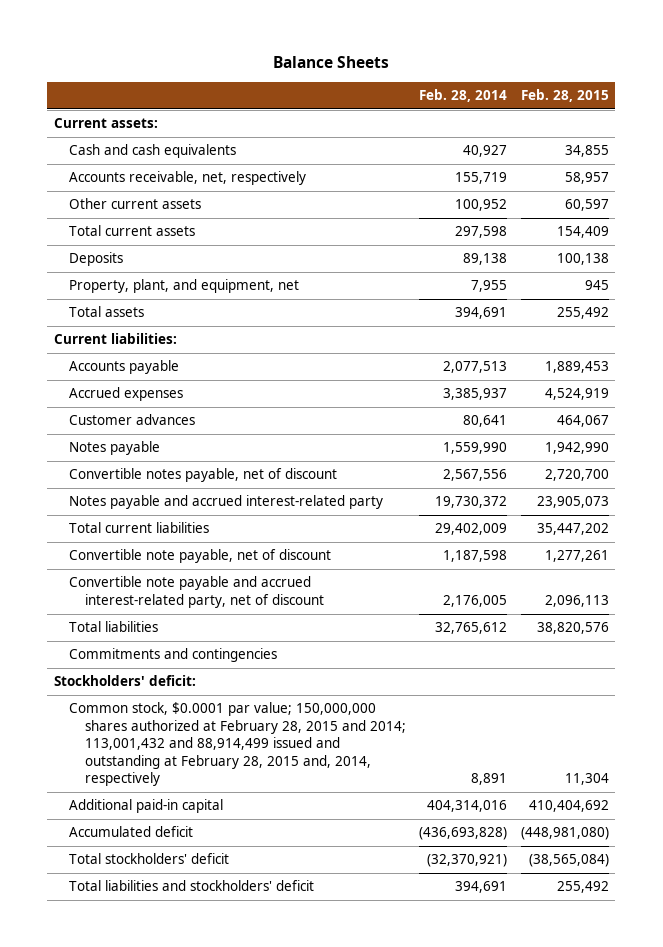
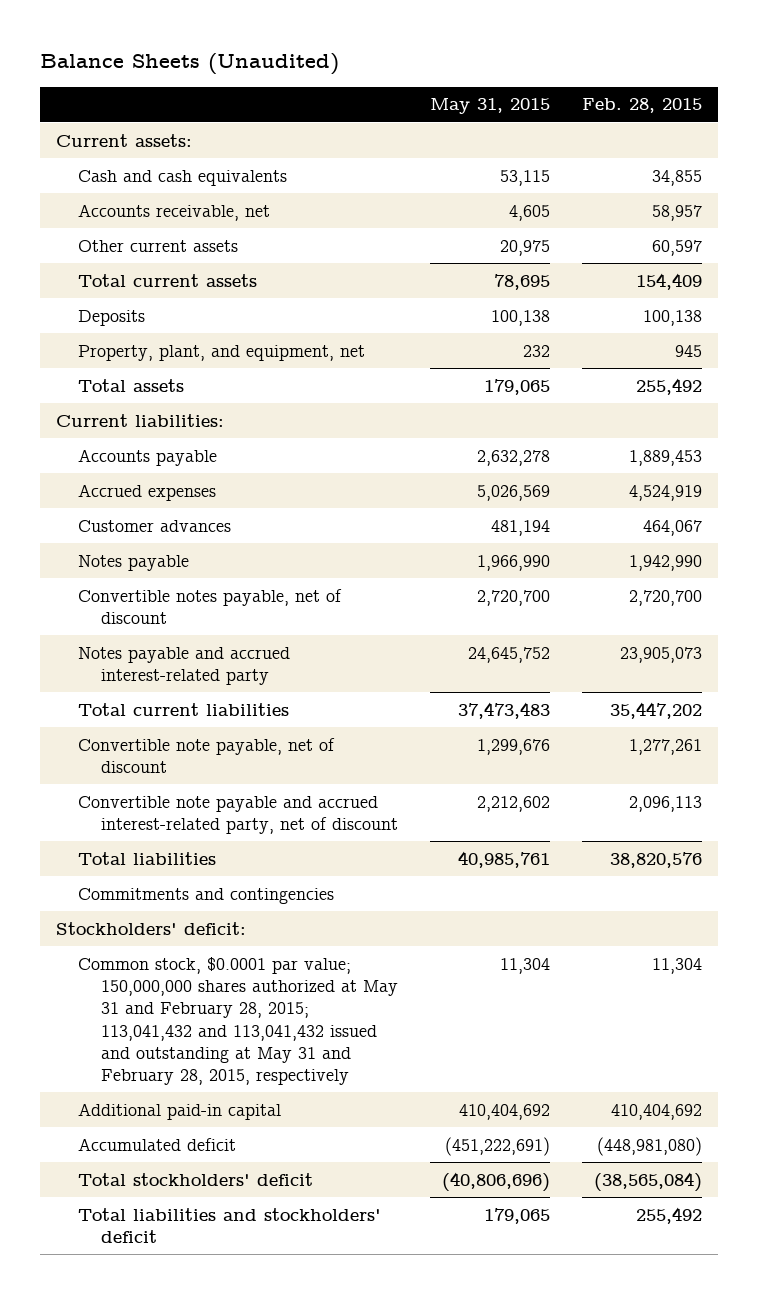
- Balance Sheets
+ Balance Sheets (Unaudited)
- | Feb. 28, 2014 | Feb. 28, 2015
+ | May 31, 2015 | Feb. 28, 2015
- Accounts receivable, net, respectively | 155,719 | 58,957
+ Accounts receivable, net | 4,605 | 58,957
- Common stock, $0.0001 par value; 150,000,000 shares authorized at February 28, 2015 and 2014; 113,001,432 and 88,914,499 issued and outstanding at February 28, 2015 and, 2014, respectively | 8,891 | 11,304
+ Common stock, $0.0001 par value; 150,000,000 shares authorized at May 31 and February 28, 2015; 113,041,432 and 113,041,432 issued and outstanding at May 31 and February 28, 2015, respectively | 11,304 | 11,304

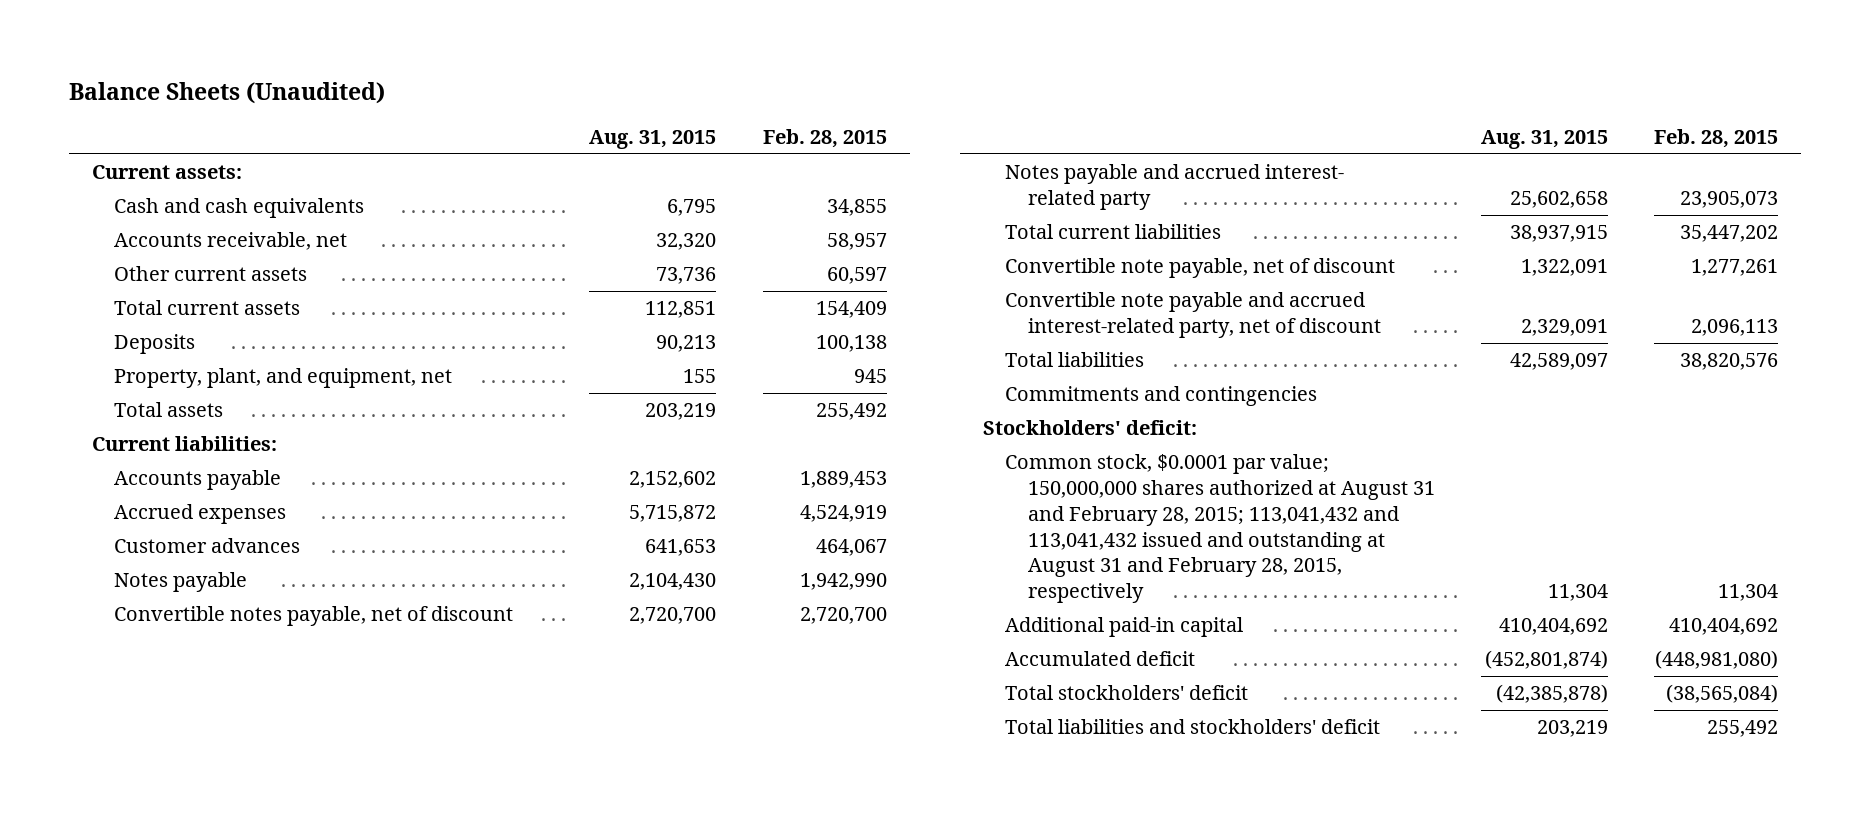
- | May 31, 2015 | Feb. 28, 2015
+ | Aug. 31, 2015 | Feb. 28, 2015
- Notes payable and accrued interest-related party | 24,645,752 | 23,905,073
+ Notes payable and accrued interest- related party | 25,602,658 | 23,905,073
- Common stock, $0.0001 par value; 150,000,000 shares authorized at May 31 and February 28, 2015; 113,041,432 and 113,041,432 issued and outstanding at May 31 and February 28, 2015, respectively | 11,304 | 11,304
+ Common stock, $0.0001 par value; 150,000,000 shares authorized at August 31 and February 28, 2015; 113,041,432 and 113,041,432 issued and outstanding at August 31 and February 28, 2015, respectively | 11,304 | 11,304

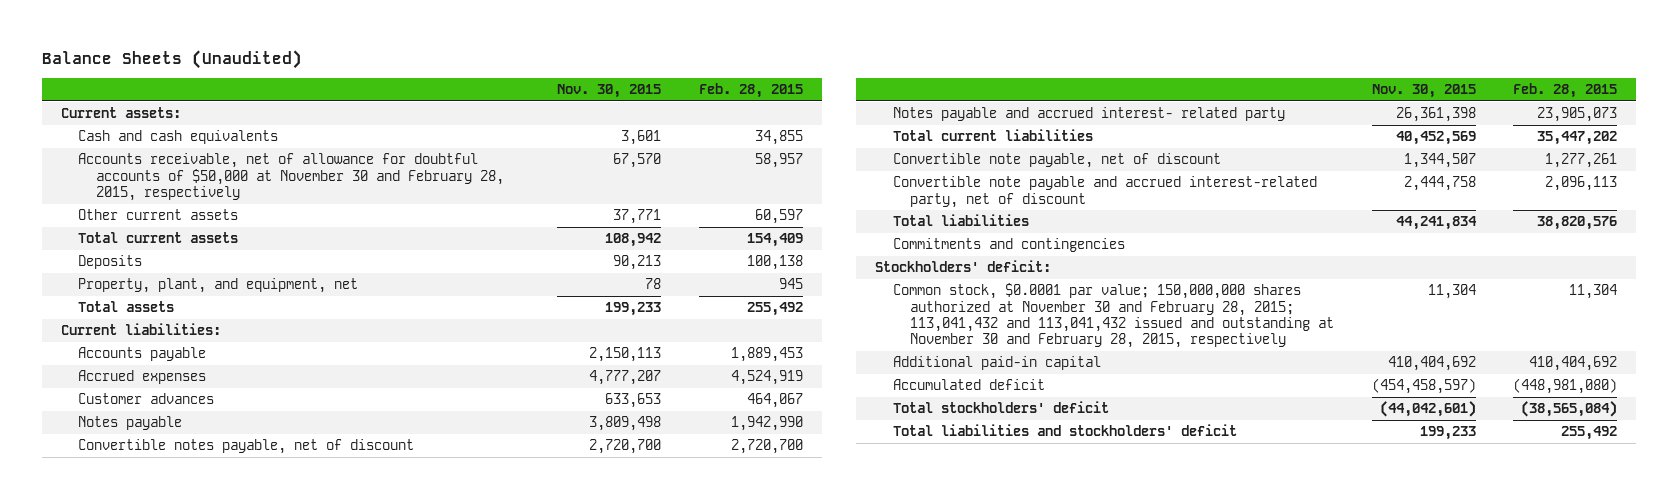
- | Aug. 31, 2015 | Feb. 28, 2015
+ | Nov. 30, 2015 | Feb. 28, 2015
- Accounts receivable, net | 32,320 | 58,957
+ Accounts receivable, net of allowance for doubtful accounts of $50,000 at November 30 and February 28, 2015, respectively | 67,570 | 58,957
- Common stock, $0.0001 par value; 150,000,000 shares authorized at August 31 and February 28, 2015; 113,041,432 and 113,041,432 issued and outstanding at August 31 and February 28, 2015, respectively | 11,304 | 11,304
+ Common stock, $0.0001 par value; 150,000,000 shares authorized at November 30 and February 28, 2015; 113,041,432 and 113,041,432 issued and outstanding at November 30 and February 28, 2015, respectively | 11,304 | 11,304

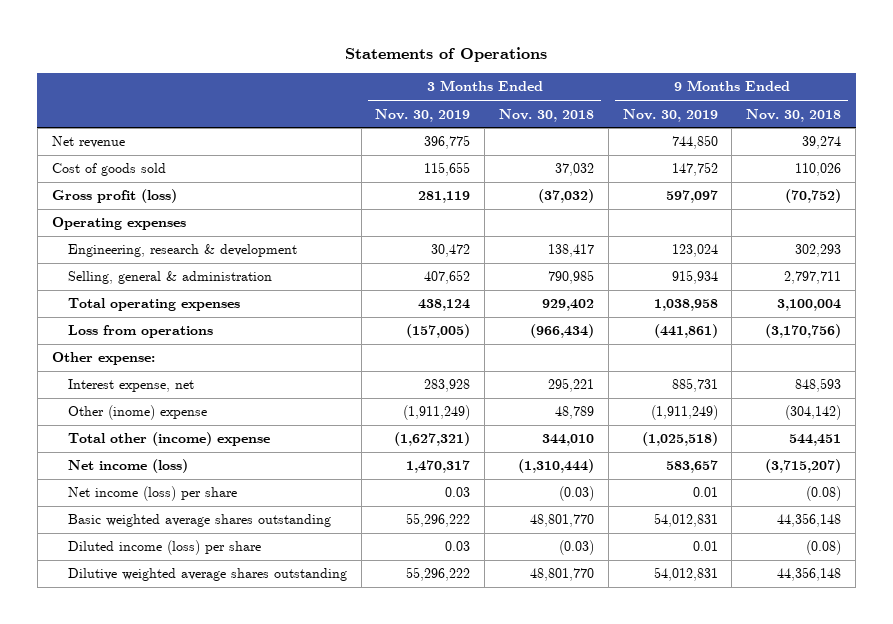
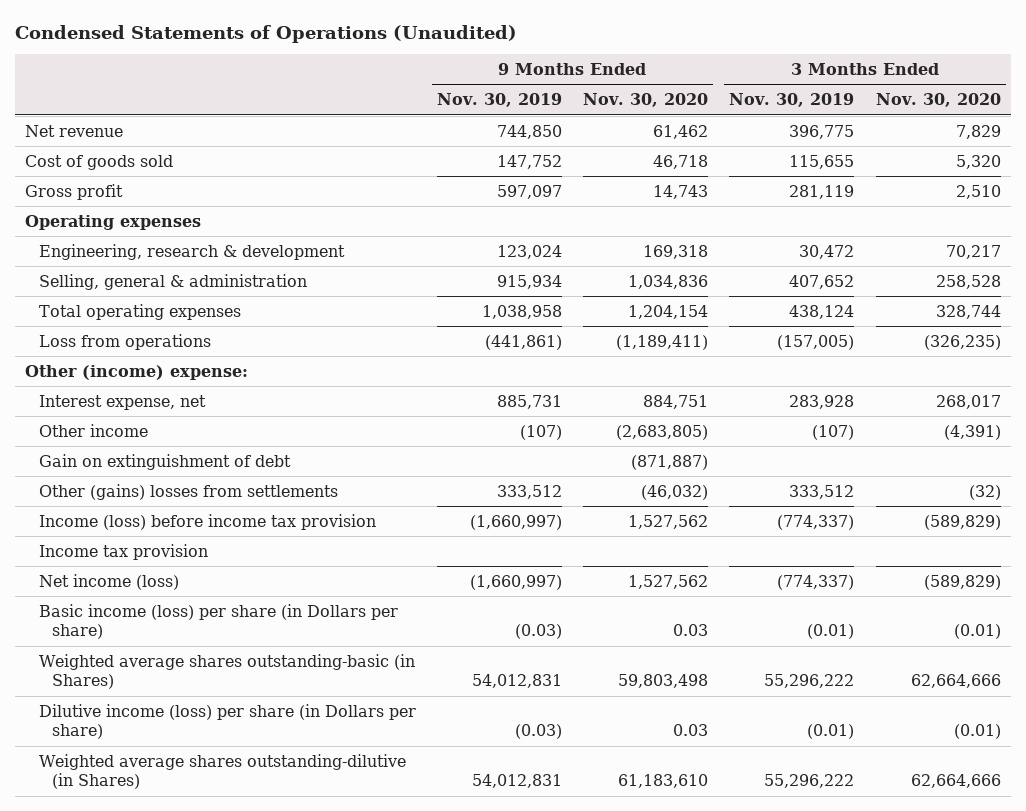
- Statements of Operations
+ Condensed Statements of Operations (Unaudited)
- | 3 Months Ended Nov. 30, 2019 | 3 Months Ended Nov. 30, 2018 | 9 Months Ended Nov. 30, 2019 | 9 Months Ended Nov. 30, 2018
+ | 9 Months Ended Nov. 30, 2019 | 9 Months Ended Nov. 30, 2020 | 3 Months Ended Nov. 30, 2019 | 3 Months Ended Nov. 30, 2020
- Gross profit (loss) | 281,119 | (37,032) | 597,097 | (70,752)
+ Gross profit | 597,097 | 14,743 | 281,119 | 2,510
- Other expense:
+ Other (income) expense:
- Other (inome) expense | (1,911,249) | 48,789 | (1,911,249) | (304,142)
- Total other (income) expense | (1,627,321) | 344,010 | (1,025,518) | 544,451
- Net income (loss) | 1,470,317 | (1,310,444) | 583,657 | (3,715,207)
- Net income (loss) per share | 0.03 | (0.03) | 0.01 | (0.08)
- Basic weighted average shares outstanding | 55,296,222 | 48,801,770 | 54,012,831 | 44,356,148
- Diluted income (loss) per share | 0.03 | (0.03) | 0.01 | (0.08)
- Dilutive weighted average shares outstanding | 55,296,222 | 48,801,770 | 54,012,831 | 44,356,148
+ Other income | (107) | (2,683,805) | (107) | (4,391)
+ Gain on extinguishment of debt | | (871,887) | |
+ Other (gains) losses from settlements | 333,512 | (46,032) | 333,512 | (32)
+ Income (loss) before income tax provision | (1,660,997) | 1,527,562 | (774,337) | (589,829)
+ Income tax provision
+ Net income (loss) | (1,660,997) | 1,527,562 | (774,337) | (589,829)
+ Basic income (loss) per share (in Dollars per share) | (0.03) | 0.03 | (0.01) | (0.01)
+ Weighted average shares outstanding-basic (in Shares) | 54,012,831 | 59,803,498 | 55,296,222 | 62,664,666
+ Dilutive income (loss) per share (in Dollars per share) | (0.03) | 0.03 | (0.01) | (0.01)
+ Weighted average shares outstanding-dilutive (in Shares) | 54,012,831 | 61,183,610 | 55,296,222 | 62,664,666

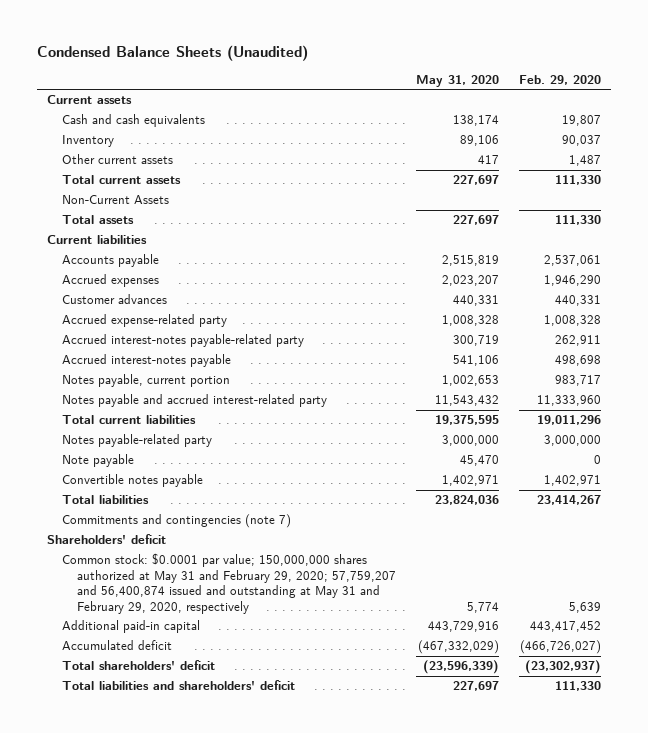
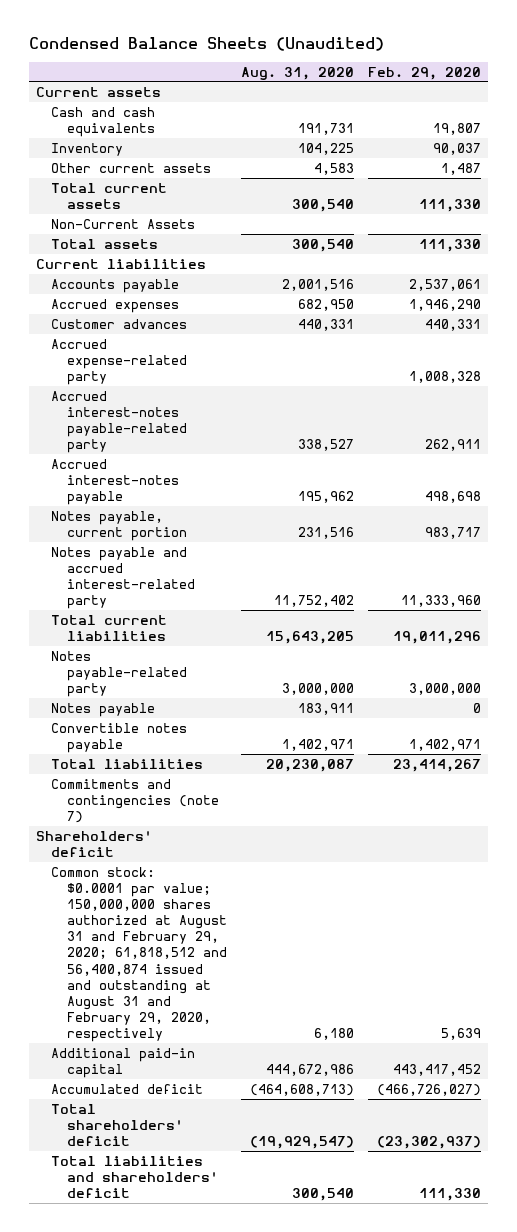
- | May 31, 2020 | Feb. 29, 2020
+ | Aug. 31, 2020 | Feb. 29, 2020
- Note payable | 45,470 | 0
+ Notes payable | 183,911 | 0
- Common stock: $0.0001 par value; 150,000,000 shares authorized at May 31 and February 29, 2020; 57,759,207 and 56,400,874 issued and outstanding at May 31 and February 29, 2020, respectively | 5,774 | 5,639
+ Common stock: $0.0001 par value; 150,000,000 shares authorized at August 31 and February 29, 2020; 61,818,512 and 56,400,874 issued and outstanding at August 31 and February 29, 2020, respectively | 6,180 | 5,639

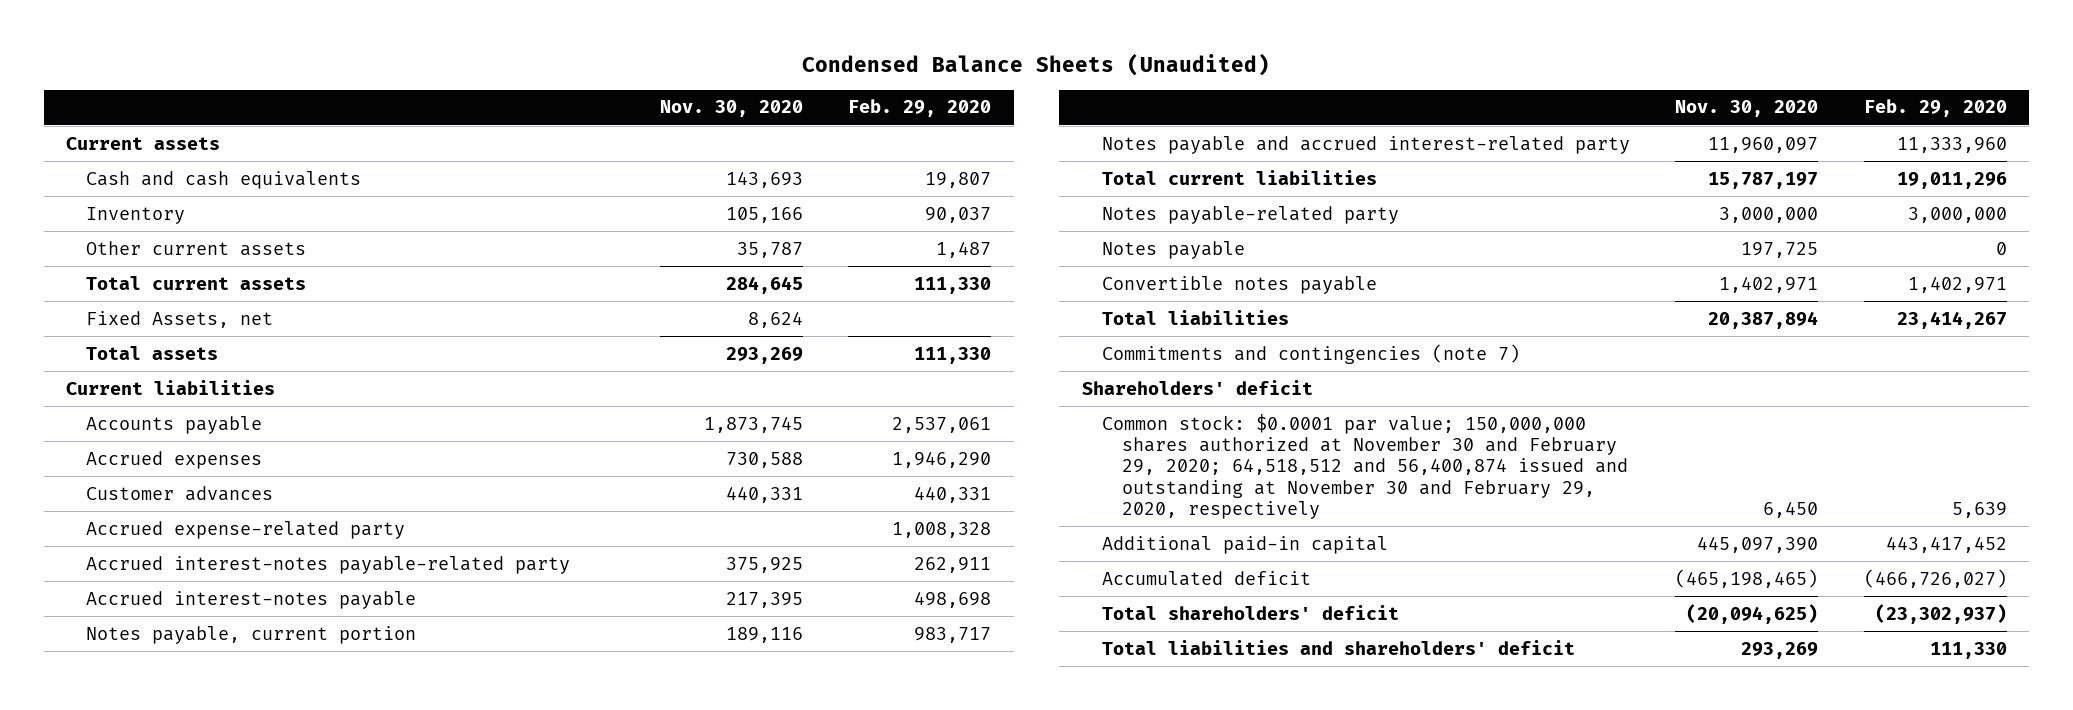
- | Aug. 31, 2020 | Feb. 29, 2020
+ | Nov. 30, 2020 | Feb. 29, 2020
- Non-Current Assets
+ Fixed Assets, net | 8,624 |
- Common stock: $0.0001 par value; 150,000,000 shares authorized at August 31 and February 29, 2020; 61,818,512 and 56,400,874 issued and outstanding at August 31 and February 29, 2020, respectively | 6,180 | 5,639
+ Common stock: $0.0001 par value; 150,000,000 shares authorized at November 30 and February 29, 2020; 64,518,512 and 56,400,874 issued and outstanding at November 30 and February 29, 2020, respectively | 6,450 | 5,639

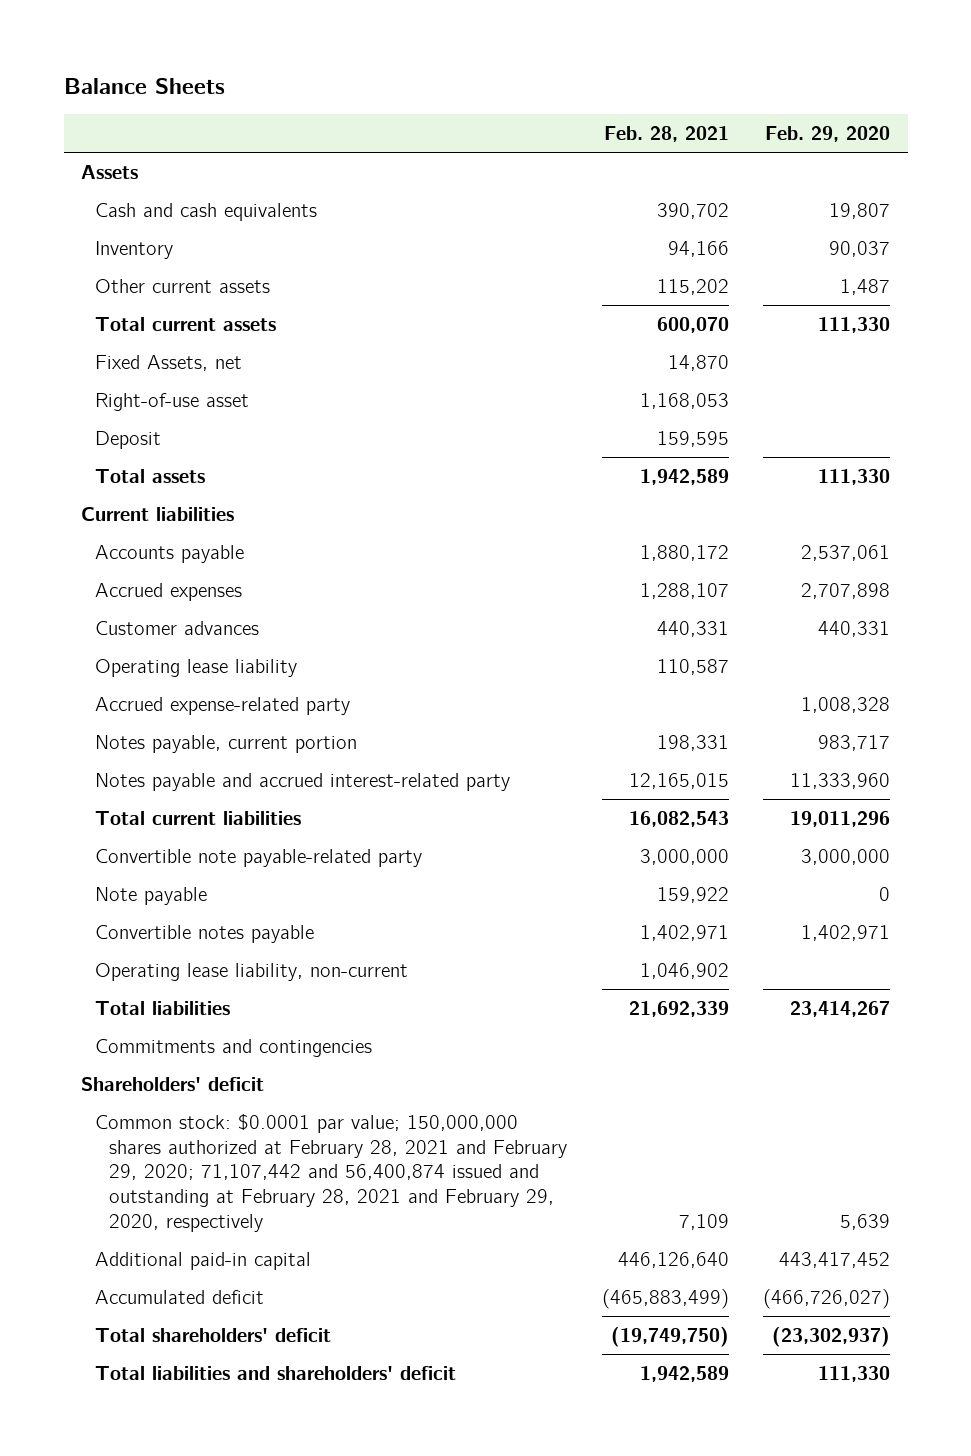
- Condensed Balance Sheets (Unaudited)
+ Balance Sheets
- | Nov. 30, 2020 | Feb. 29, 2020
+ | Feb. 28, 2021 | Feb. 29, 2020
- Current assets
+ Assets
+ Right-of-use asset | 1,168,053 |
+ Deposit | 159,595 |
- Accrued expenses | 730,588 | 1,946,290
+ Accrued expenses | 1,288,107 | 2,707,898
+ Operating lease liability | 110,587 |
- Accrued interest-notes payable-related party | 375,925 | 262,911
- Accrued interest-notes payable | 217,395 | 498,698
- Notes payable-related party | 3,000,000 | 3,000,000
- Notes payable | 197,725 | 0
+ Convertible note payable-related party | 3,000,000 | 3,000,000
+ Note payable | 159,922 | 0
+ Operating lease liability, non-current | 1,046,902 |
- Commitments and contingencies (note 7)
+ Commitments and contingencies
- Common stock: $0.0001 par value; 150,000,000 shares authorized at November 30 and February 29, 2020; 64,518,512 and 56,400,874 issued and outstanding at November 30 and February 29, 2020, respectively | 6,450 | 5,639
+ Common stock: $0.0001 par value; 150,000,000 shares authorized at February 28, 2021 and February 29, 2020; 71,107,442 and 56,400,874 issued and outstanding at February 28, 2021 and February 29, 2020, respectively | 7,109 | 5,639

